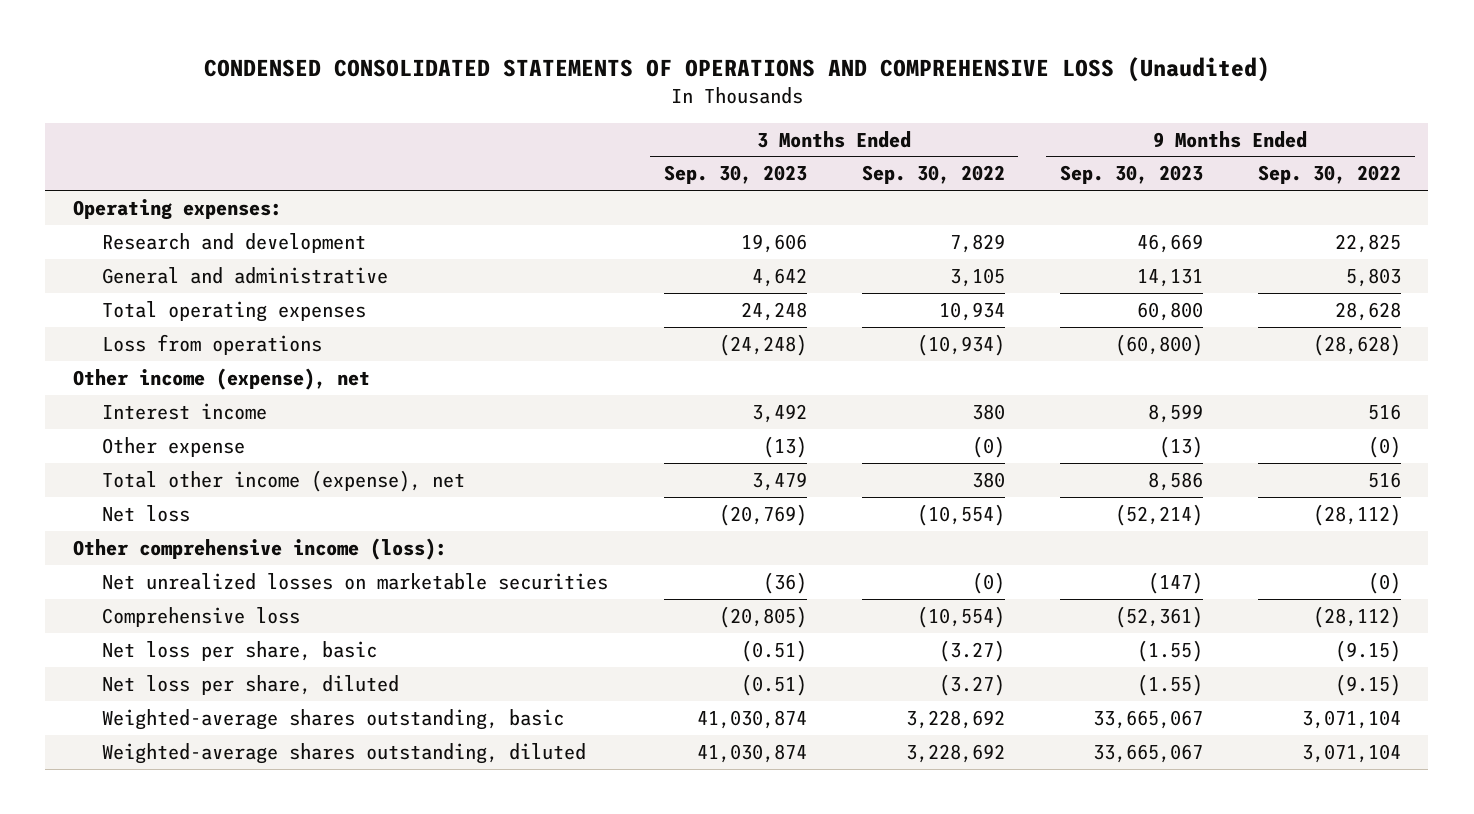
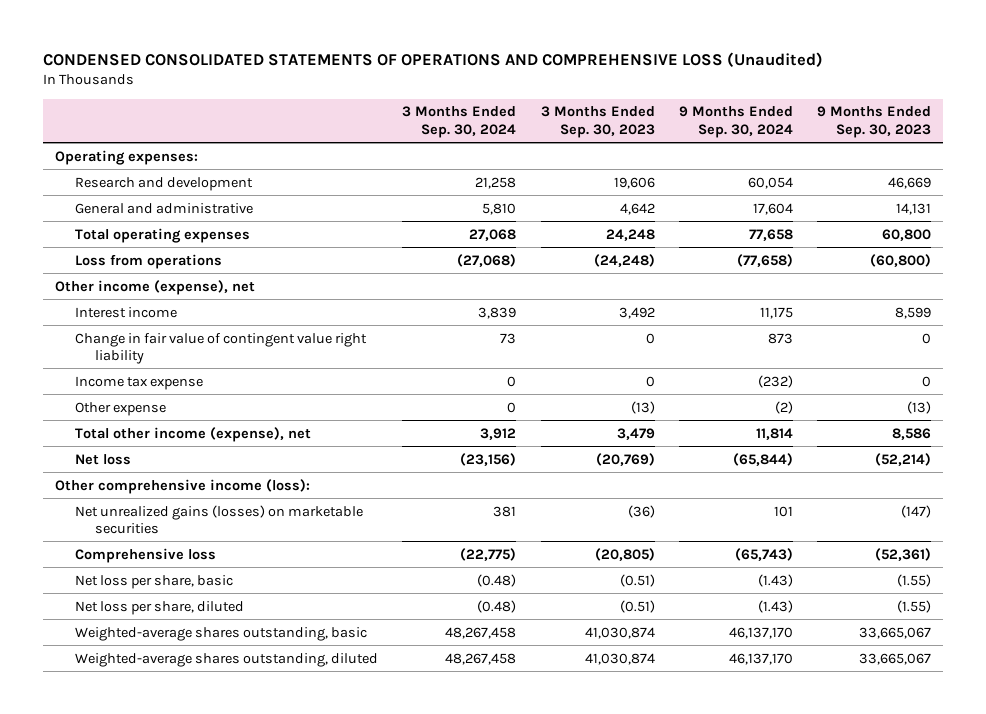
- | 3 Months Ended Sep. 30, 2023 | 3 Months Ended Sep. 30, 2022 | 9 Months Ended Sep. 30, 2023 | 9 Months Ended Sep. 30, 2022
+ | 3 Months Ended Sep. 30, 2024 | 3 Months Ended Sep. 30, 2023 | 9 Months Ended Sep. 30, 2024 | 9 Months Ended Sep. 30, 2023
+ Change in fair value of contingent value right liability | 73 | 0 | 873 | 0
+ Income tax expense | 0 | 0 | (232) | 0
- Net unrealized losses on marketable securities | (36) | (0) | (147) | (0)
+ Net unrealized gains (losses) on marketable securities | 381 | (36) | 101 | (147)

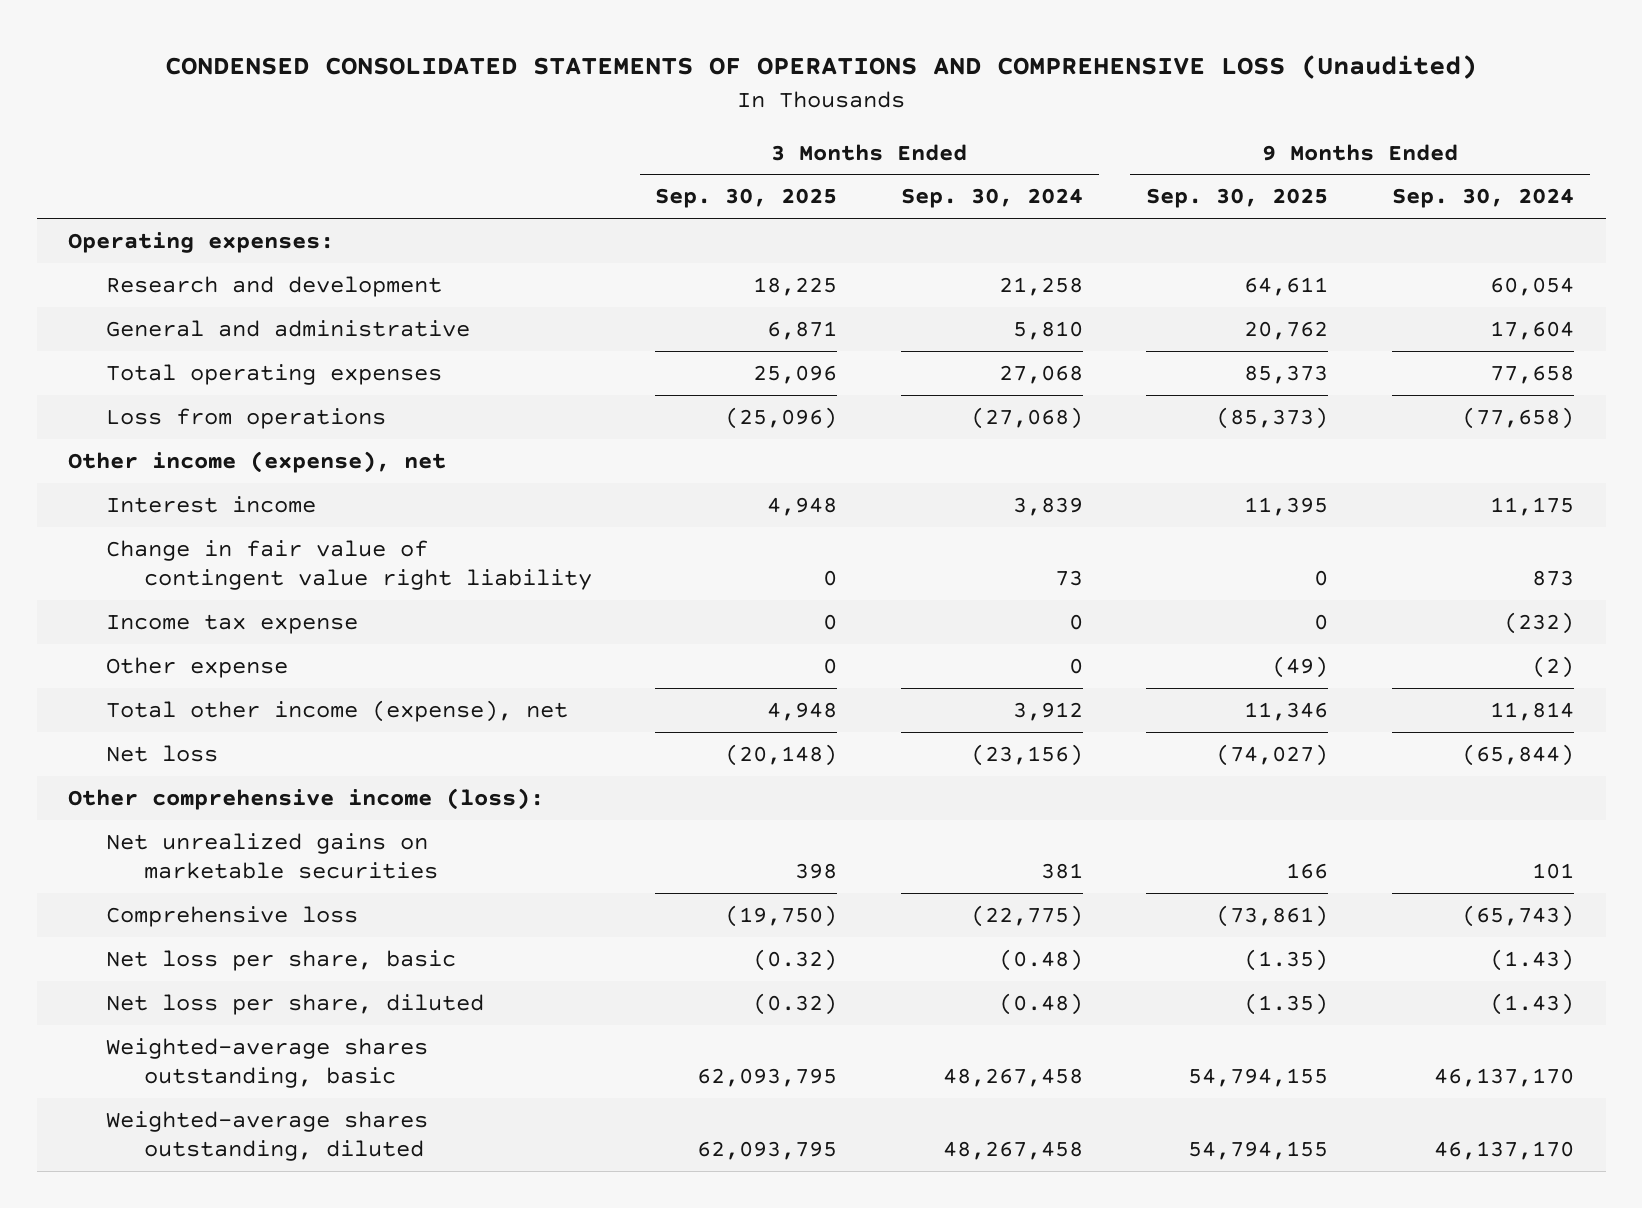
- | 3 Months Ended Sep. 30, 2024 | 3 Months Ended Sep. 30, 2023 | 9 Months Ended Sep. 30, 2024 | 9 Months Ended Sep. 30, 2023
+ | 3 Months Ended Sep. 30, 2025 | 3 Months Ended Sep. 30, 2024 | 9 Months Ended Sep. 30, 2025 | 9 Months Ended Sep. 30, 2024
- Net unrealized gains (losses) on marketable securities | 381 | (36) | 101 | (147)
+ Net unrealized gains on marketable securities | 398 | 381 | 166 | 101

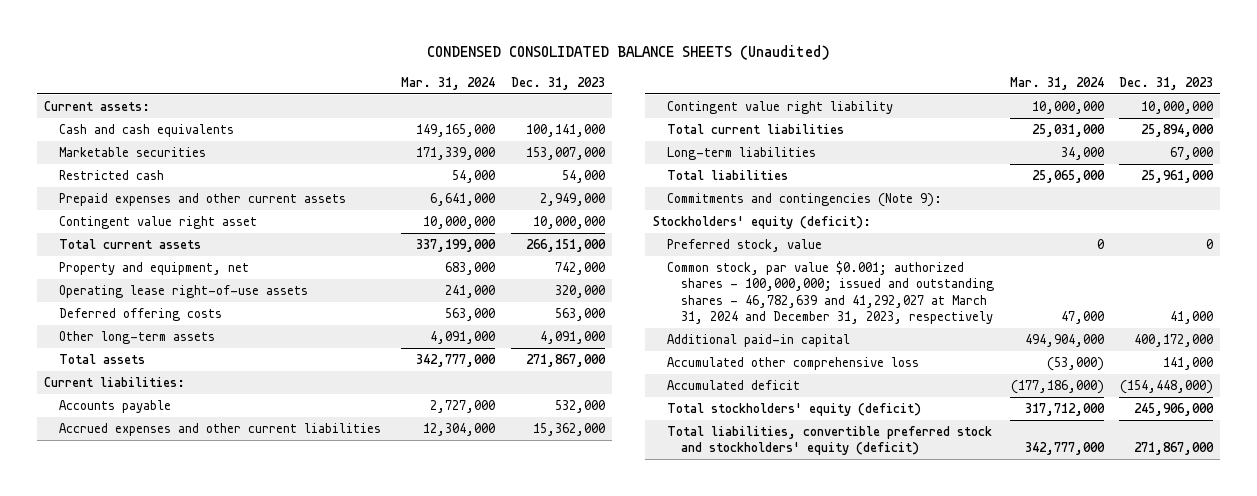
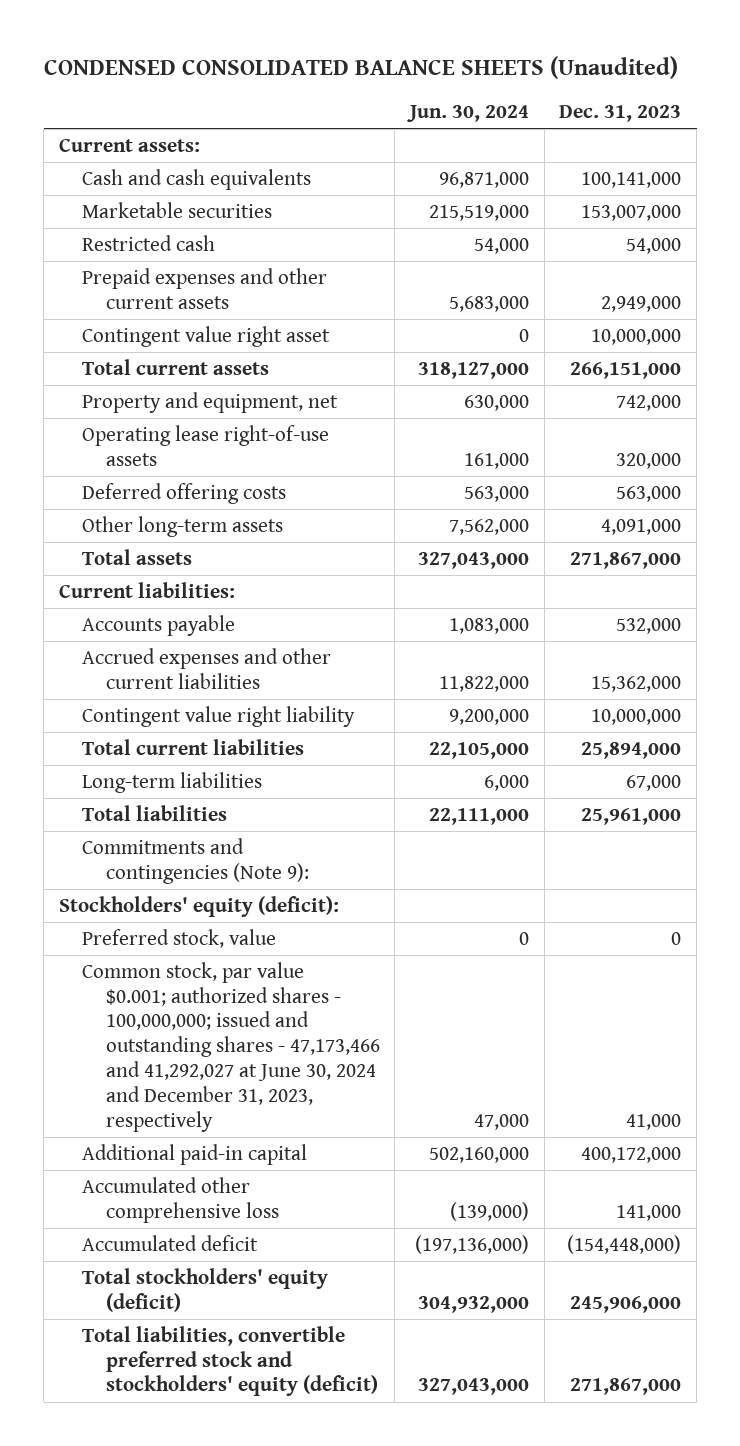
- | Mar. 31, 2024 | Dec. 31, 2023
+ | Jun. 30, 2024 | Dec. 31, 2023
- Common stock, par value $0.001; authorized shares - 100,000,000; issued and outstanding shares - 46,782,639 and 41,292,027 at March 31, 2024 and December 31, 2023, respectively | 47,000 | 41,000
+ Common stock, par value $0.001; authorized shares - 100,000,000; issued and outstanding shares - 47,173,466 and 41,292,027 at June 30, 2024 and December 31, 2023, respectively | 47,000 | 41,000

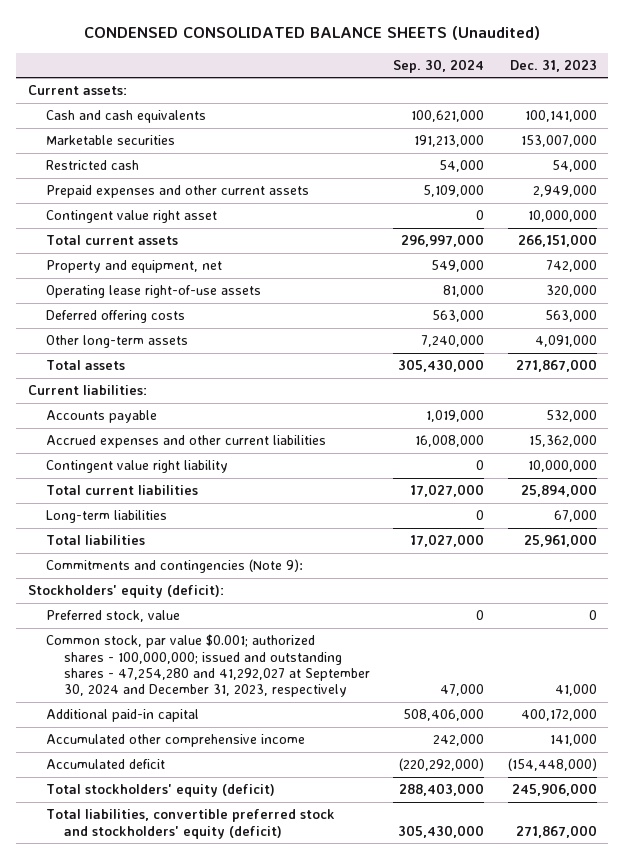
- | Jun. 30, 2024 | Dec. 31, 2023
+ | Sep. 30, 2024 | Dec. 31, 2023
- Common stock, par value $0.001; authorized shares - 100,000,000; issued and outstanding shares - 47,173,466 and 41,292,027 at June 30, 2024 and December 31, 2023, respectively | 47,000 | 41,000
+ Common stock, par value $0.001; authorized shares - 100,000,000; issued and outstanding shares - 47,254,280 and 41,292,027 at September 30, 2024 and December 31, 2023, respectively | 47,000 | 41,000
- Accumulated other comprehensive loss | (139,000) | 141,000
+ Accumulated other comprehensive income | 242,000 | 141,000

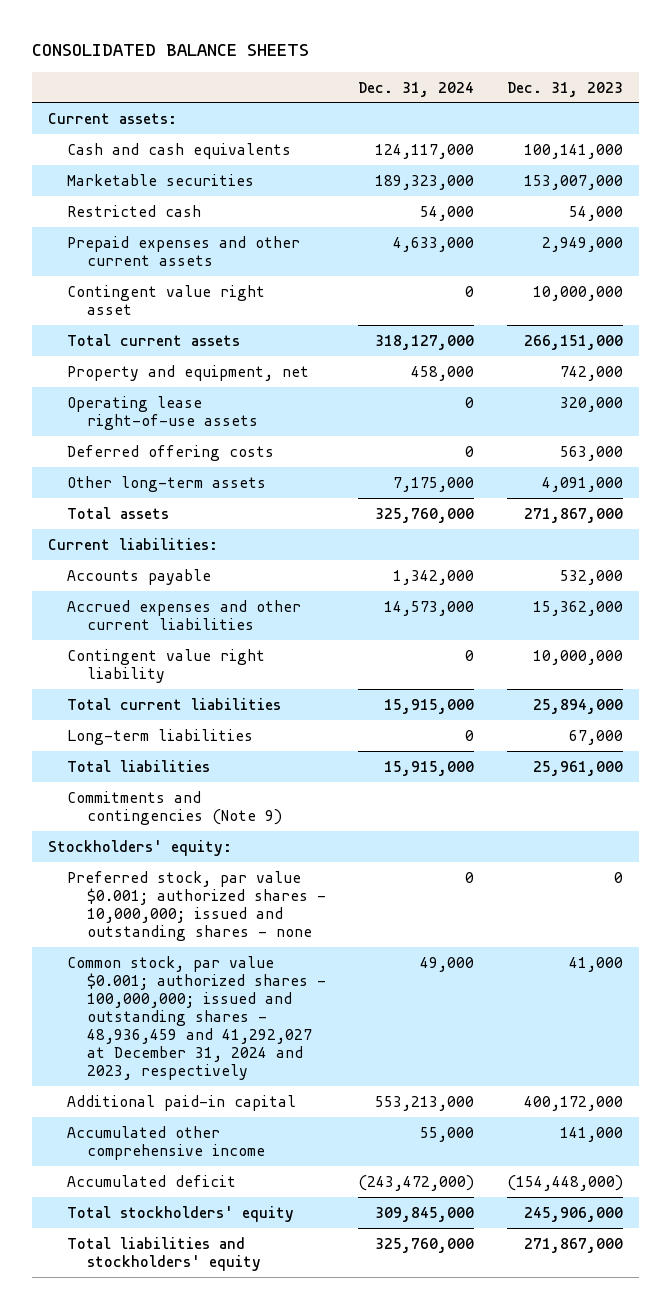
- CONDENSED CONSOLIDATED BALANCE SHEETS (Unaudited)
+ CONSOLIDATED BALANCE SHEETS
- | Sep. 30, 2024 | Dec. 31, 2023
+ | Dec. 31, 2024 | Dec. 31, 2023
- Commitments and contingencies (Note 9):
- Stockholders' equity (deficit):
- Preferred stock, value | 0 | 0
- Common stock, par value $0.001; authorized shares - 100,000,000; issued and outstanding shares - 47,254,280 and 41,292,027 at September 30, 2024 and December 31, 2023, respectively | 47,000 | 41,000
+ Commitments and contingencies (Note 9)
+ Stockholders' equity:
+ Preferred stock, par value $0.001; authorized shares - 10,000,000; issued and outstanding shares - none | 0 | 0
+ Common stock, par value $0.001; authorized shares - 100,000,000; issued and outstanding shares - 48,936,459 and 41,292,027 at December 31, 2024 and 2023, respectively | 49,000 | 41,000
- Total stockholders' equity (deficit) | 288,403,000 | 245,906,000
- Total liabilities, convertible preferred stock and stockholders' equity (deficit) | 305,430,000 | 271,867,000
+ Total stockholders' equity | 309,845,000 | 245,906,000
+ Total liabilities and stockholders' equity | 325,760,000 | 271,867,000

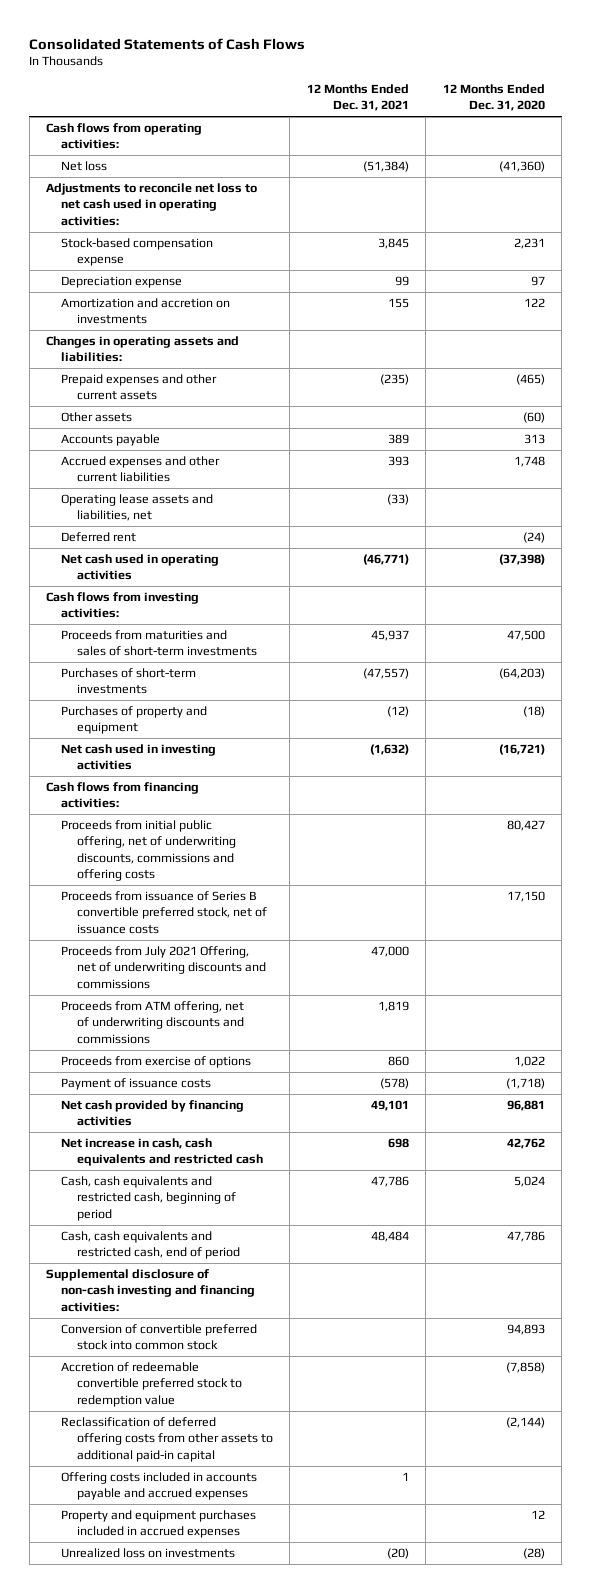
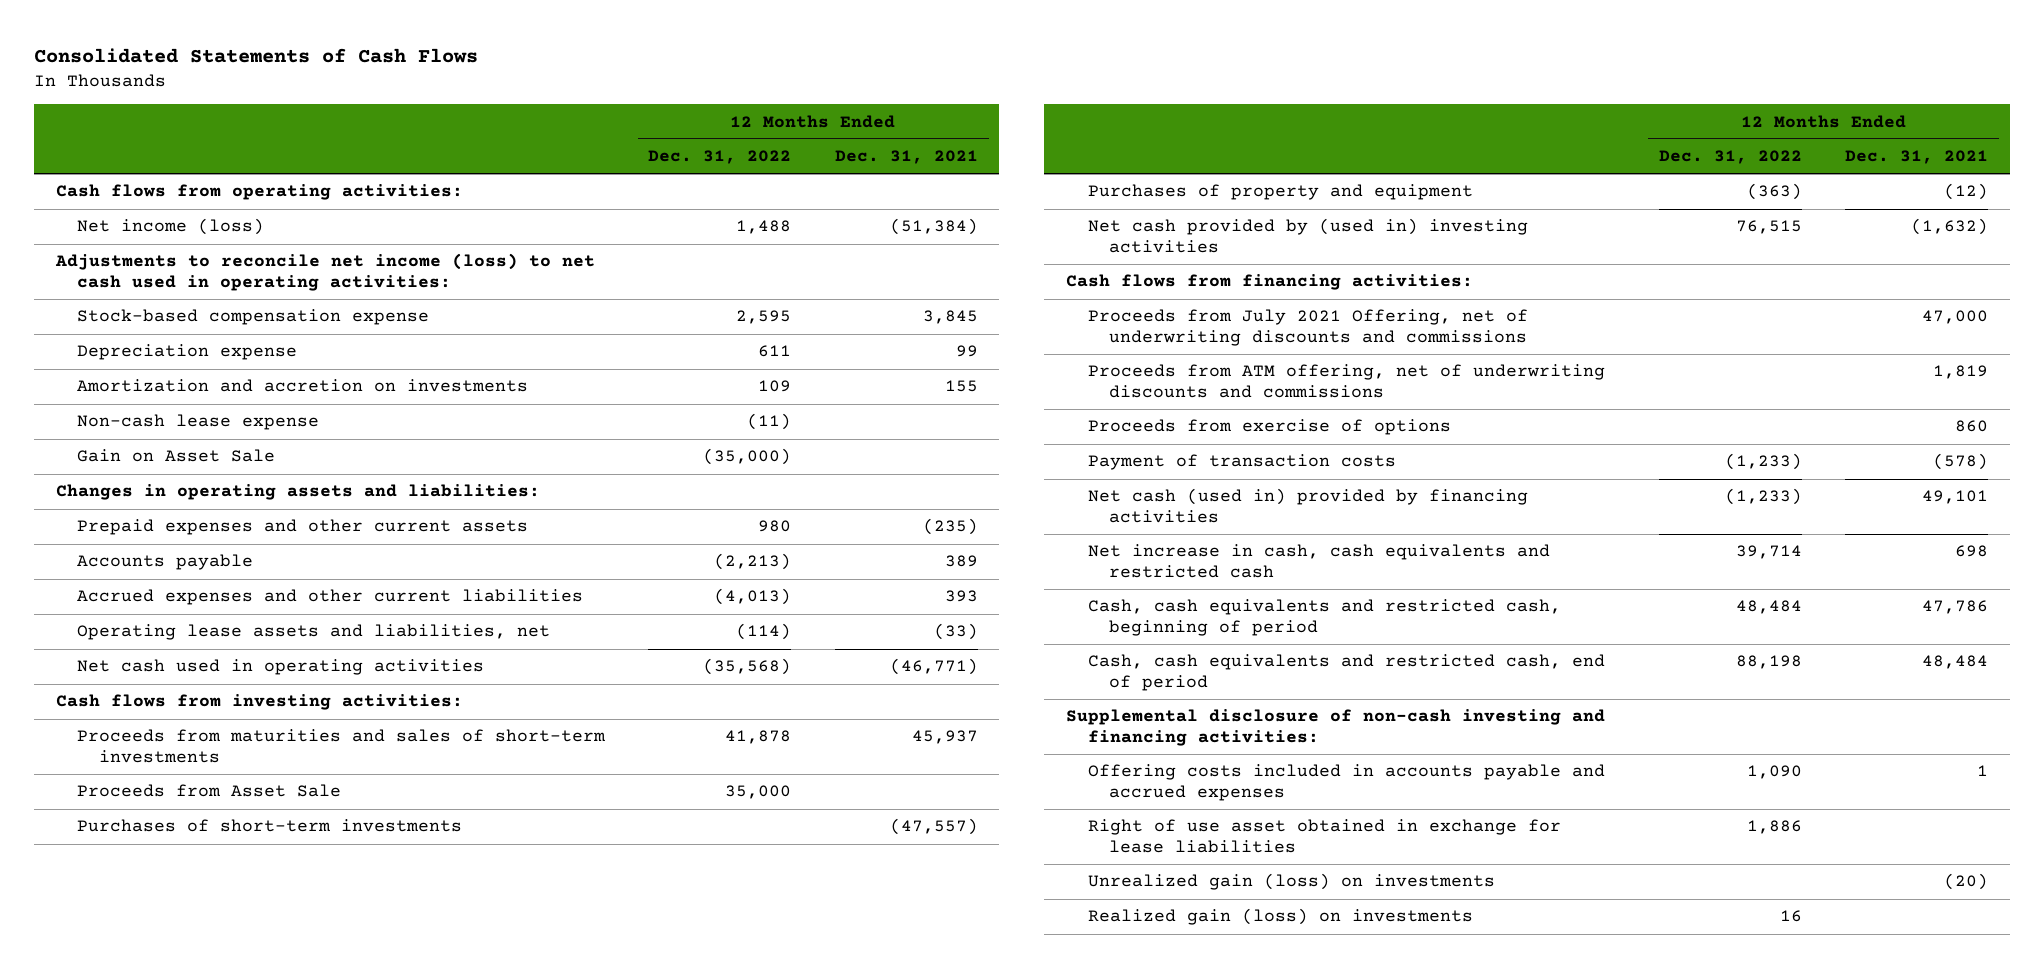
- | 12 Months Ended Dec. 31, 2021 | 12 Months Ended Dec. 31, 2020
+ | 12 Months Ended Dec. 31, 2022 | 12 Months Ended Dec. 31, 2021
- Net loss | (51,384) | (41,360)
- Adjustments to reconcile net loss to net cash used in operating activities:
+ Net income (loss) | 1,488 | (51,384)
+ Adjustments to reconcile net income (loss) to net cash used in operating activities:
+ Non-cash lease expense | (11) |
+ Gain on Asset Sale | (35,000) |
- Other assets | | (60)
- Deferred rent | | (24)
+ Proceeds from Asset Sale | 35,000 |
- Net cash used in investing activities | (1,632) | (16,721)
+ Net cash provided by (used in) investing activities | 76,515 | (1,632)
- Proceeds from initial public offering, net of underwriting discounts, commissions and offering costs | | 80,427
- Proceeds from issuance of Series B convertible preferred stock, net of issuance costs | | 17,150
- Payment of issuance costs | (578) | (1,718)
- Net cash provided by financing activities | 49,101 | 96,881
+ Payment of transaction costs | (1,233) | (578)
+ Net cash (used in) provided by financing activities | (1,233) | 49,101
- Conversion of convertible preferred stock into common stock | | 94,893
- Accretion of redeemable convertible preferred stock to redemption value | | (7,858)
- Reclassification of deferred offering costs from other assets to additional paid-in capital | | (2,144)
- Property and equipment purchases included in accrued expenses | | 12
- Unrealized loss on investments | (20) | (28)
+ Right of use asset obtained in exchange for lease liabilities | 1,886 |
+ Unrealized gain (loss) on investments | | (20)
+ Realized gain (loss) on investments | 16 |

